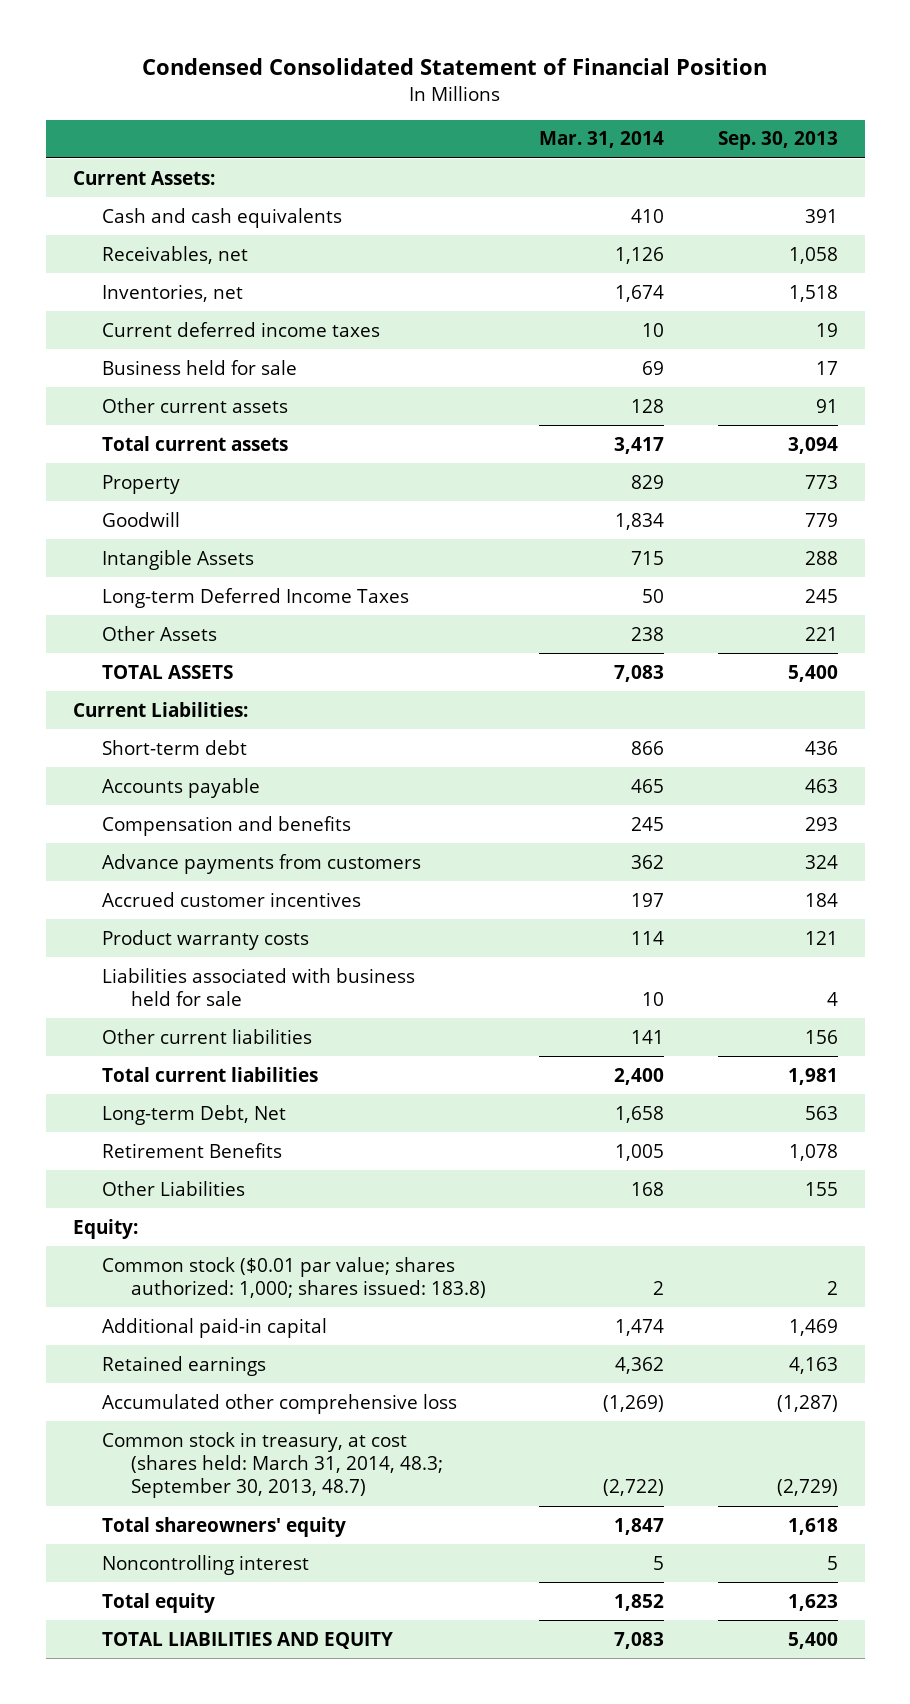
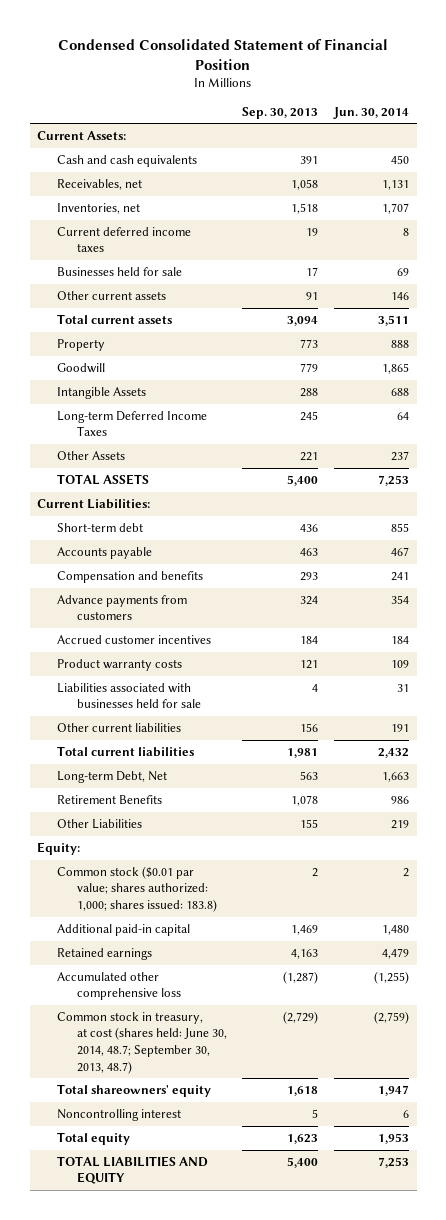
- | Mar. 31, 2014 | Sep. 30, 2013
+ | Sep. 30, 2013 | Jun. 30, 2014
- Business held for sale | 69 | 17
+ Businesses held for sale | 17 | 69
- Liabilities associated with business held for sale | 10 | 4
+ Liabilities associated with businesses held for sale | 4 | 31
- Common stock in treasury, at cost (shares held: March 31, 2014, 48.3; September 30, 2013, 48.7) | (2,722) | (2,729)
+ Common stock in treasury, at cost (shares held: June 30, 2014, 48.7; September 30, 2013, 48.7) | (2,729) | (2,759)

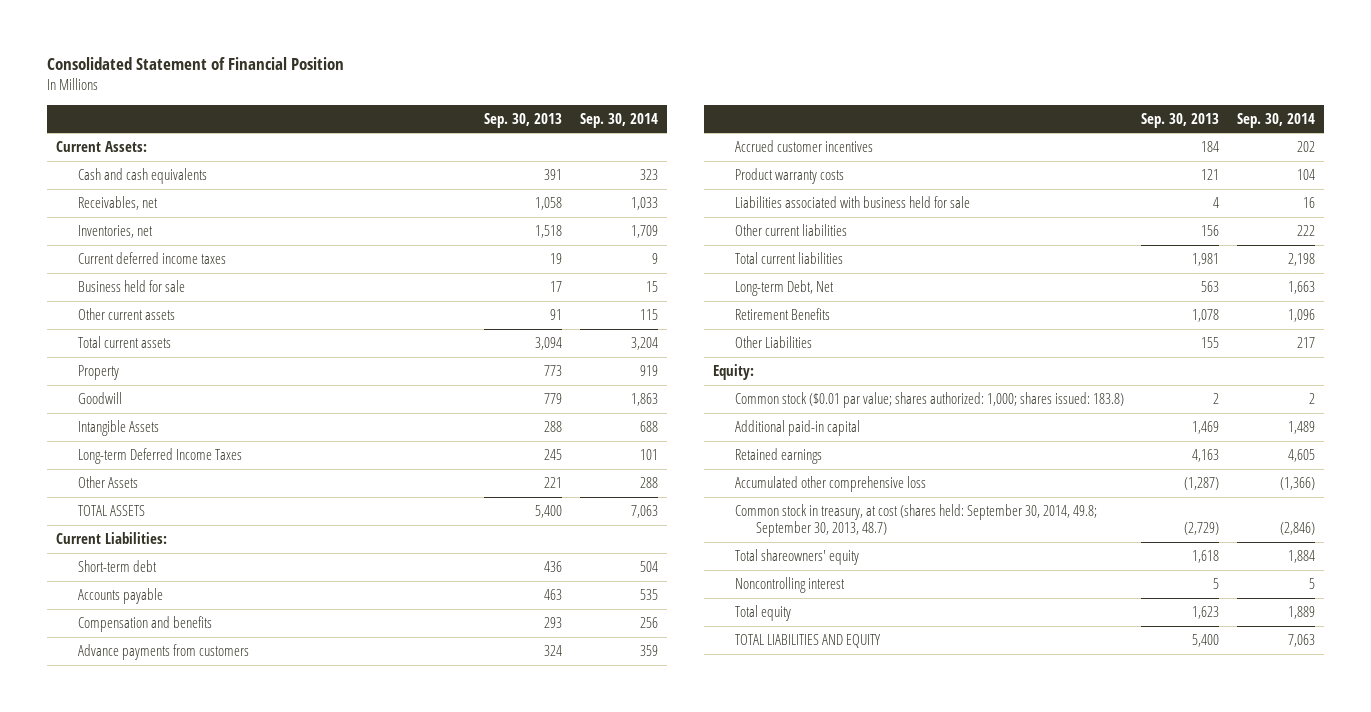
- Condensed Consolidated Statement of Financial Position
+ Consolidated Statement of Financial Position
- | Sep. 30, 2013 | Jun. 30, 2014
+ | Sep. 30, 2013 | Sep. 30, 2014
- Businesses held for sale | 17 | 69
+ Business held for sale | 17 | 15
- Liabilities associated with businesses held for sale | 4 | 31
+ Liabilities associated with business held for sale | 4 | 16
- Common stock in treasury, at cost (shares held: June 30, 2014, 48.7; September 30, 2013, 48.7) | (2,729) | (2,759)
+ Common stock in treasury, at cost (shares held: September 30, 2014, 49.8; September 30, 2013, 48.7) | (2,729) | (2,846)

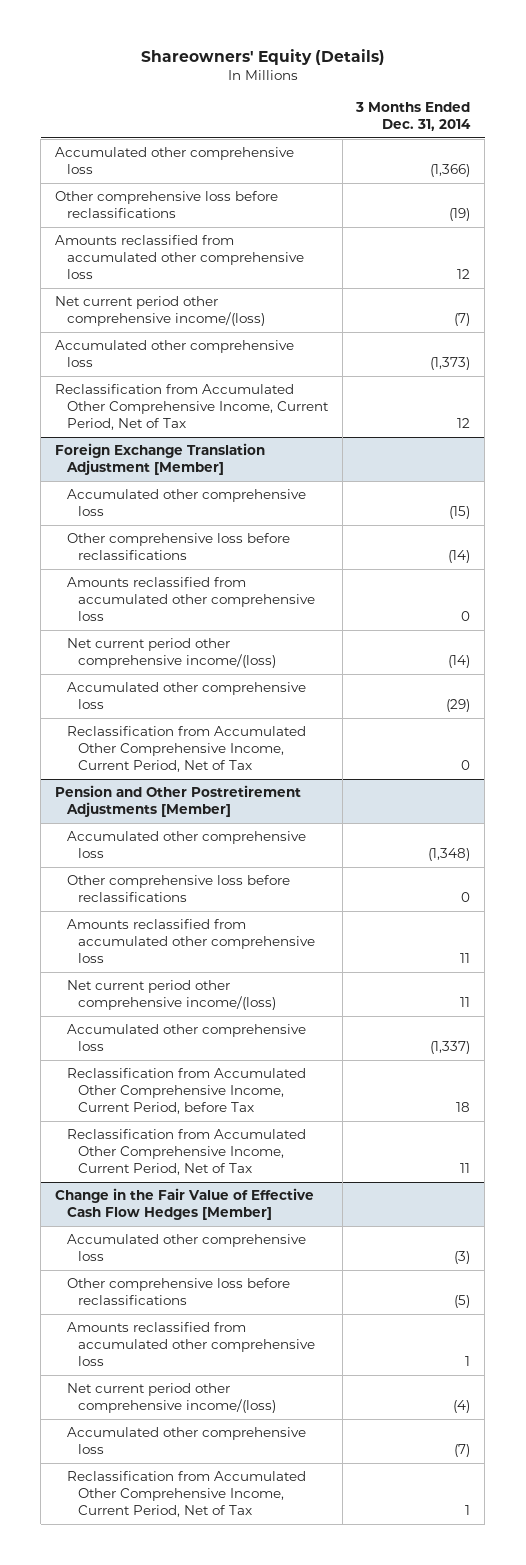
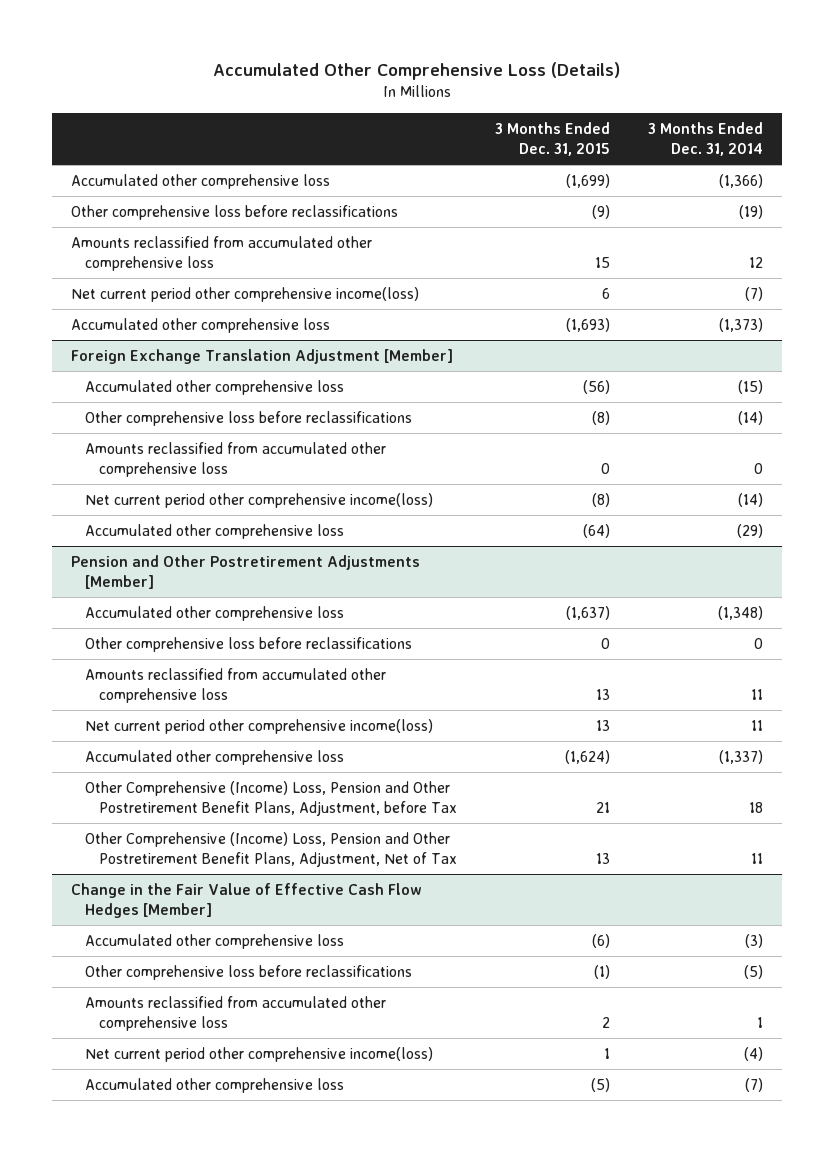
- Shareowners' Equity (Details)
+ Accumulated Other Comprehensive Loss (Details)
- | 3 Months Ended Dec. 31, 2014
+ | 3 Months Ended Dec. 31, 2015 | 3 Months Ended Dec. 31, 2014
- Net current period other comprehensive income/(loss) | (7)
+ Net current period other comprehensive income(loss) | 6 | (7)
- Reclassification from Accumulated Other Comprehensive Income, Current Period, Net of Tax | 12
@ Foreign Exchange Translation Adjustment [Member]
- Net current period other comprehensive income/(loss) | (14)
+ Net current period other comprehensive income(loss) | (8) | (14)
- Reclassification from Accumulated Other Comprehensive Income, Current Period, Net of Tax | 0
@ Pension and Other Postretirement Adjustments [Member]
- Net current period other comprehensive income/(loss) | 11
+ Net current period other comprehensive income(loss) | 13 | 11
- Reclassification from Accumulated Other Comprehensive Income, Current Period, before Tax | 18
- Reclassification from Accumulated Other Comprehensive Income, Current Period, Net of Tax | 11
+ Other Comprehensive (Income) Loss, Pension and Other Postretirement Benefit Plans, Adjustment, before Tax | 21 | 18
+ Other Comprehensive (Income) Loss, Pension and Other Postretirement Benefit Plans, Adjustment, Net of Tax | 13 | 11
@ Change in the Fair Value of Effective Cash Flow Hedges [Member]
- Net current period other comprehensive income/(loss) | (4)
+ Net current period other comprehensive income(loss) | 1 | (4)
- Reclassification from Accumulated Other Comprehensive Income, Current Period, Net of Tax | 1

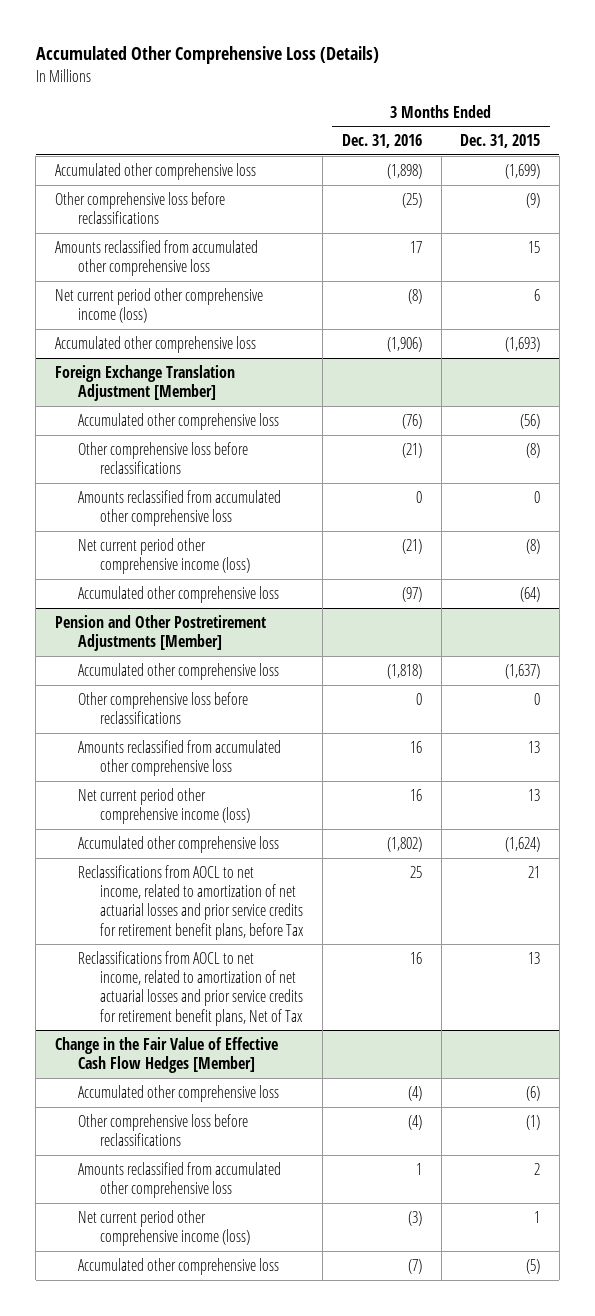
- | 3 Months Ended Dec. 31, 2015 | 3 Months Ended Dec. 31, 2014
+ | 3 Months Ended Dec. 31, 2016 | 3 Months Ended Dec. 31, 2015
- Net current period other comprehensive income(loss) | 6 | (7)
+ Net current period other comprehensive income (loss) | (8) | 6
@ Foreign Exchange Translation Adjustment [Member]
- Net current period other comprehensive income(loss) | (8) | (14)
+ Net current period other comprehensive income (loss) | (21) | (8)
@ Pension and Other Postretirement Adjustments [Member]
- Net current period other comprehensive income(loss) | 13 | 11
+ Net current period other comprehensive income (loss) | 16 | 13
- Other Comprehensive (Income) Loss, Pension and Other Postretirement Benefit Plans, Adjustment, before Tax | 21 | 18
- Other Comprehensive (Income) Loss, Pension and Other Postretirement Benefit Plans, Adjustment, Net of Tax | 13 | 11
+ Reclassifications from AOCL to net income, related to amortization of net actuarial losses and prior service credits for retirement benefit plans, before Tax | 25 | 21
+ Reclassifications from AOCL to net income, related to amortization of net actuarial losses and prior service credits for retirement benefit plans, Net of Tax | 16 | 13
@ Change in the Fair Value of Effective Cash Flow Hedges [Member]
- Net current period other comprehensive income(loss) | 1 | (4)
+ Net current period other comprehensive income (loss) | (3) | 1

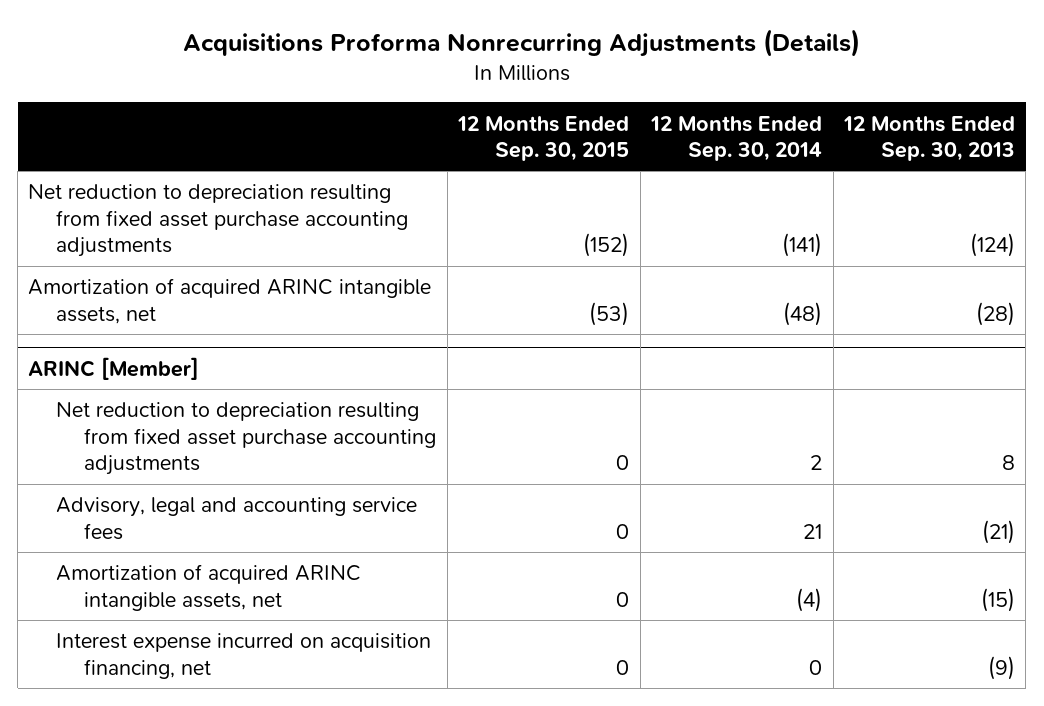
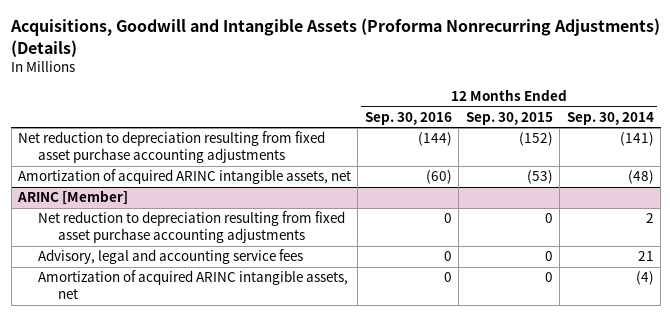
- Acquisitions Proforma Nonrecurring Adjustments (Details)
+ Acquisitions, Goodwill and Intangible Assets (Proforma Nonrecurring Adjustments) (Details)
- | 12 Months Ended Sep. 30, 2015 | 12 Months Ended Sep. 30, 2014 | 12 Months Ended Sep. 30, 2013
+ | 12 Months Ended Sep. 30, 2016 | 12 Months Ended Sep. 30, 2015 | 12 Months Ended Sep. 30, 2014
@ ARINC [Member]
- Interest expense incurred on acquisition financing, net | 0 | 0 | (9)

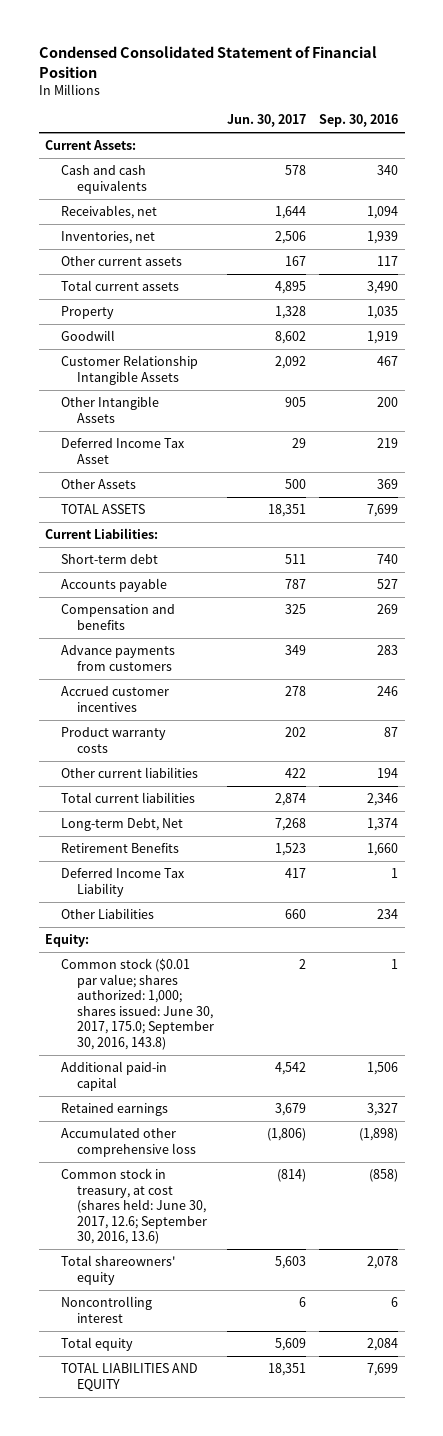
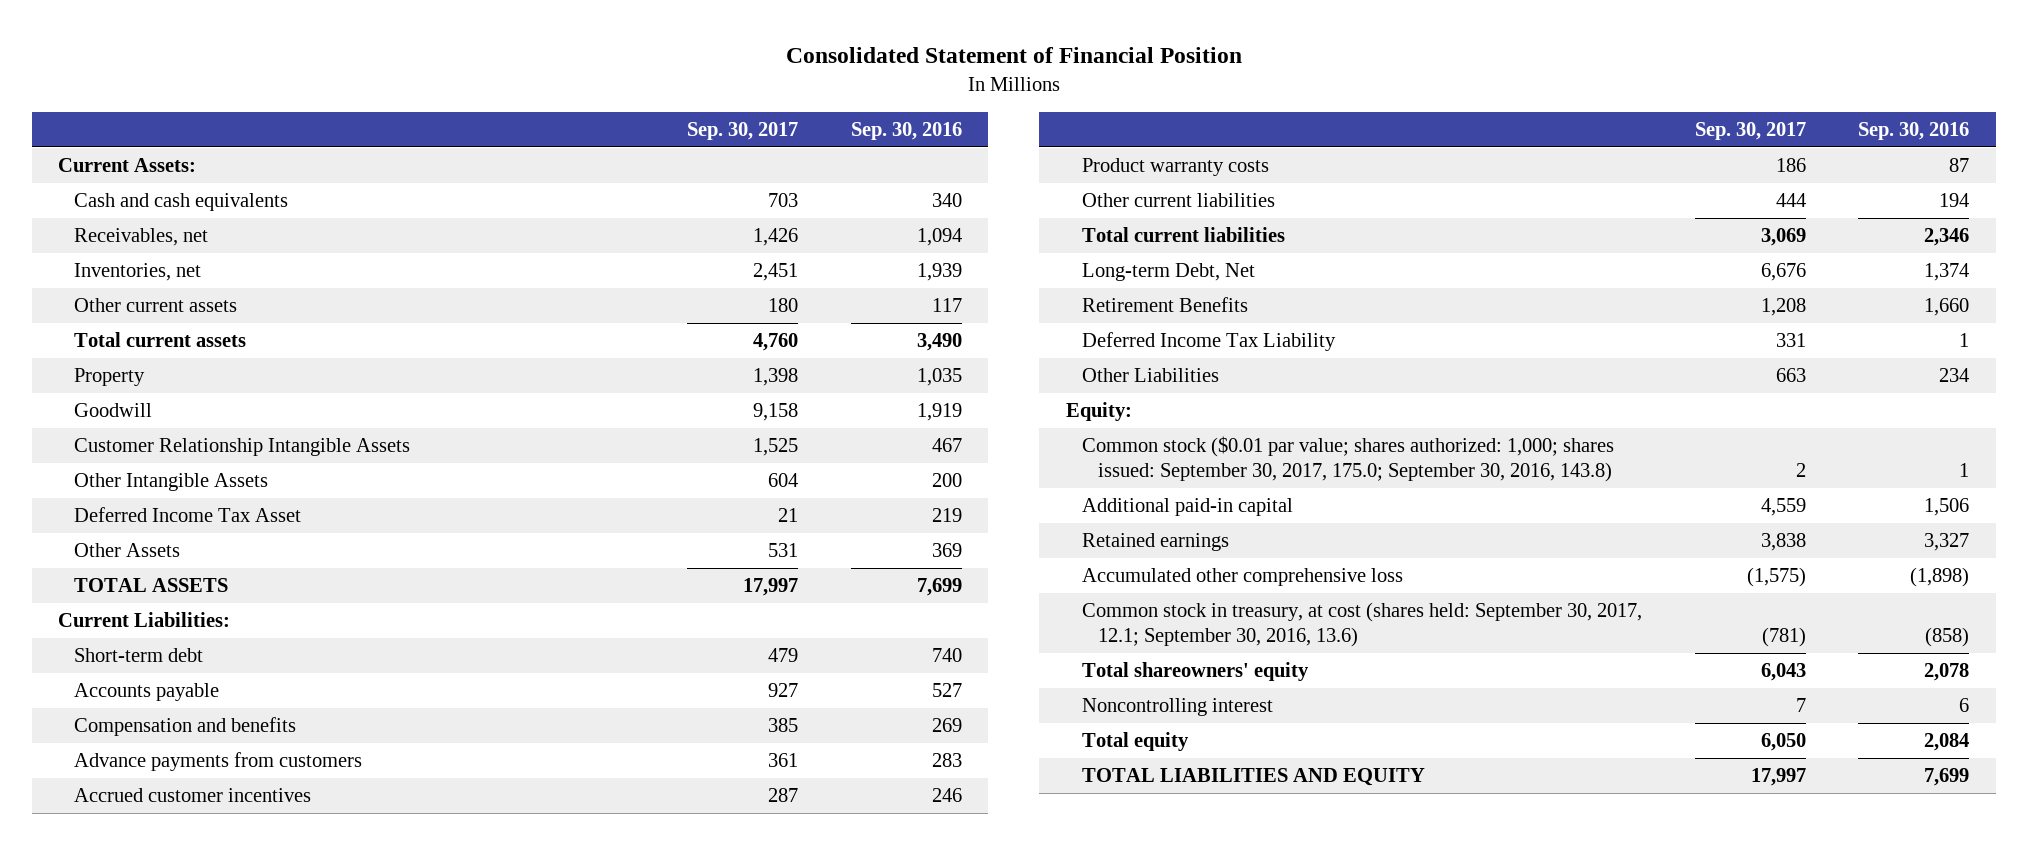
- Condensed Consolidated Statement of Financial Position
+ Consolidated Statement of Financial Position
- | Jun. 30, 2017 | Sep. 30, 2016
+ | Sep. 30, 2017 | Sep. 30, 2016
- Common stock ($0.01 par value; shares authorized: 1,000; shares issued: June 30, 2017, 175.0; September 30, 2016, 143.8) | 2 | 1
+ Common stock ($0.01 par value; shares authorized: 1,000; shares issued: September 30, 2017, 175.0; September 30, 2016, 143.8) | 2 | 1
- Common stock in treasury, at cost (shares held: June 30, 2017, 12.6; September 30, 2016, 13.6) | (814) | (858)
+ Common stock in treasury, at cost (shares held: September 30, 2017, 12.1; September 30, 2016, 13.6) | (781) | (858)

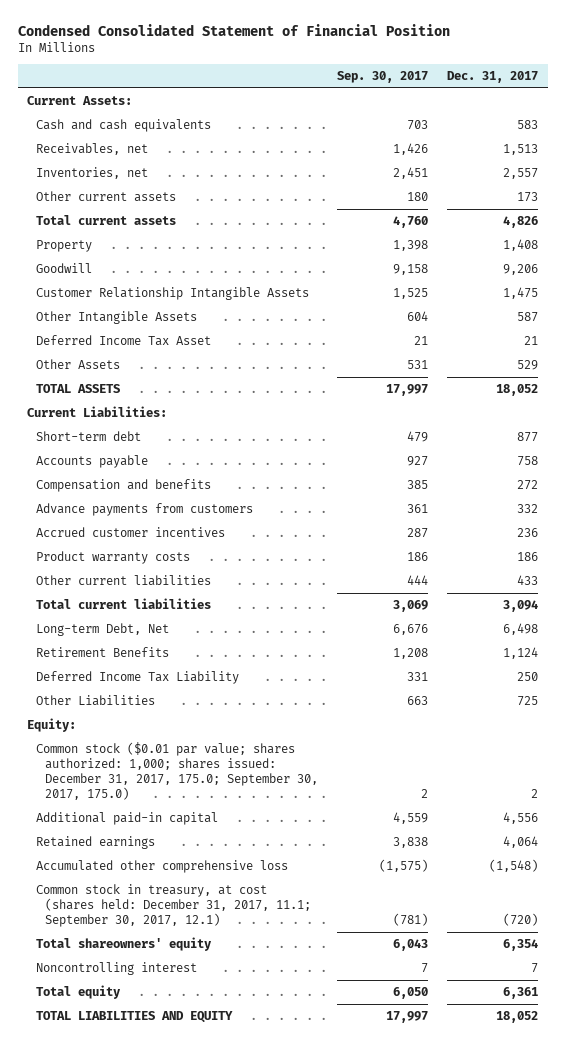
- Consolidated Statement of Financial Position
+ Condensed Consolidated Statement of Financial Position
- | Sep. 30, 2017 | Sep. 30, 2016
+ | Sep. 30, 2017 | Dec. 31, 2017
- Common stock ($0.01 par value; shares authorized: 1,000; shares issued: September 30, 2017, 175.0; September 30, 2016, 143.8) | 2 | 1
+ Common stock ($0.01 par value; shares authorized: 1,000; shares issued: December 31, 2017, 175.0; September 30, 2017, 175.0) | 2 | 2
- Common stock in treasury, at cost (shares held: September 30, 2017, 12.1; September 30, 2016, 13.6) | (781) | (858)
+ Common stock in treasury, at cost (shares held: December 31, 2017, 11.1; September 30, 2017, 12.1) | (781) | (720)

